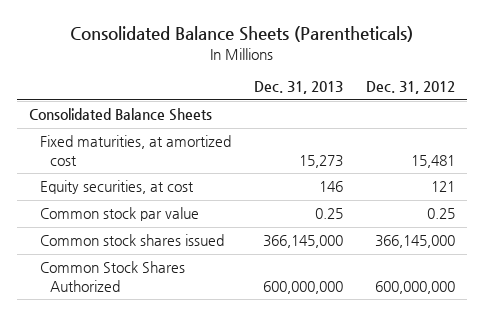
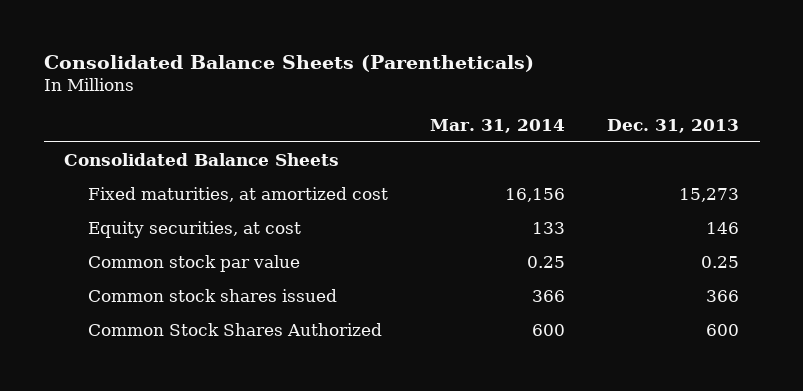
- | Dec. 31, 2013 | Dec. 31, 2012
+ | Mar. 31, 2014 | Dec. 31, 2013
- Common stock shares issued | 366,145,000 | 366,145,000
- Common Stock Shares Authorized | 600,000,000 | 600,000,000
+ Common stock shares issued | 366 | 366
+ Common Stock Shares Authorized | 600 | 600

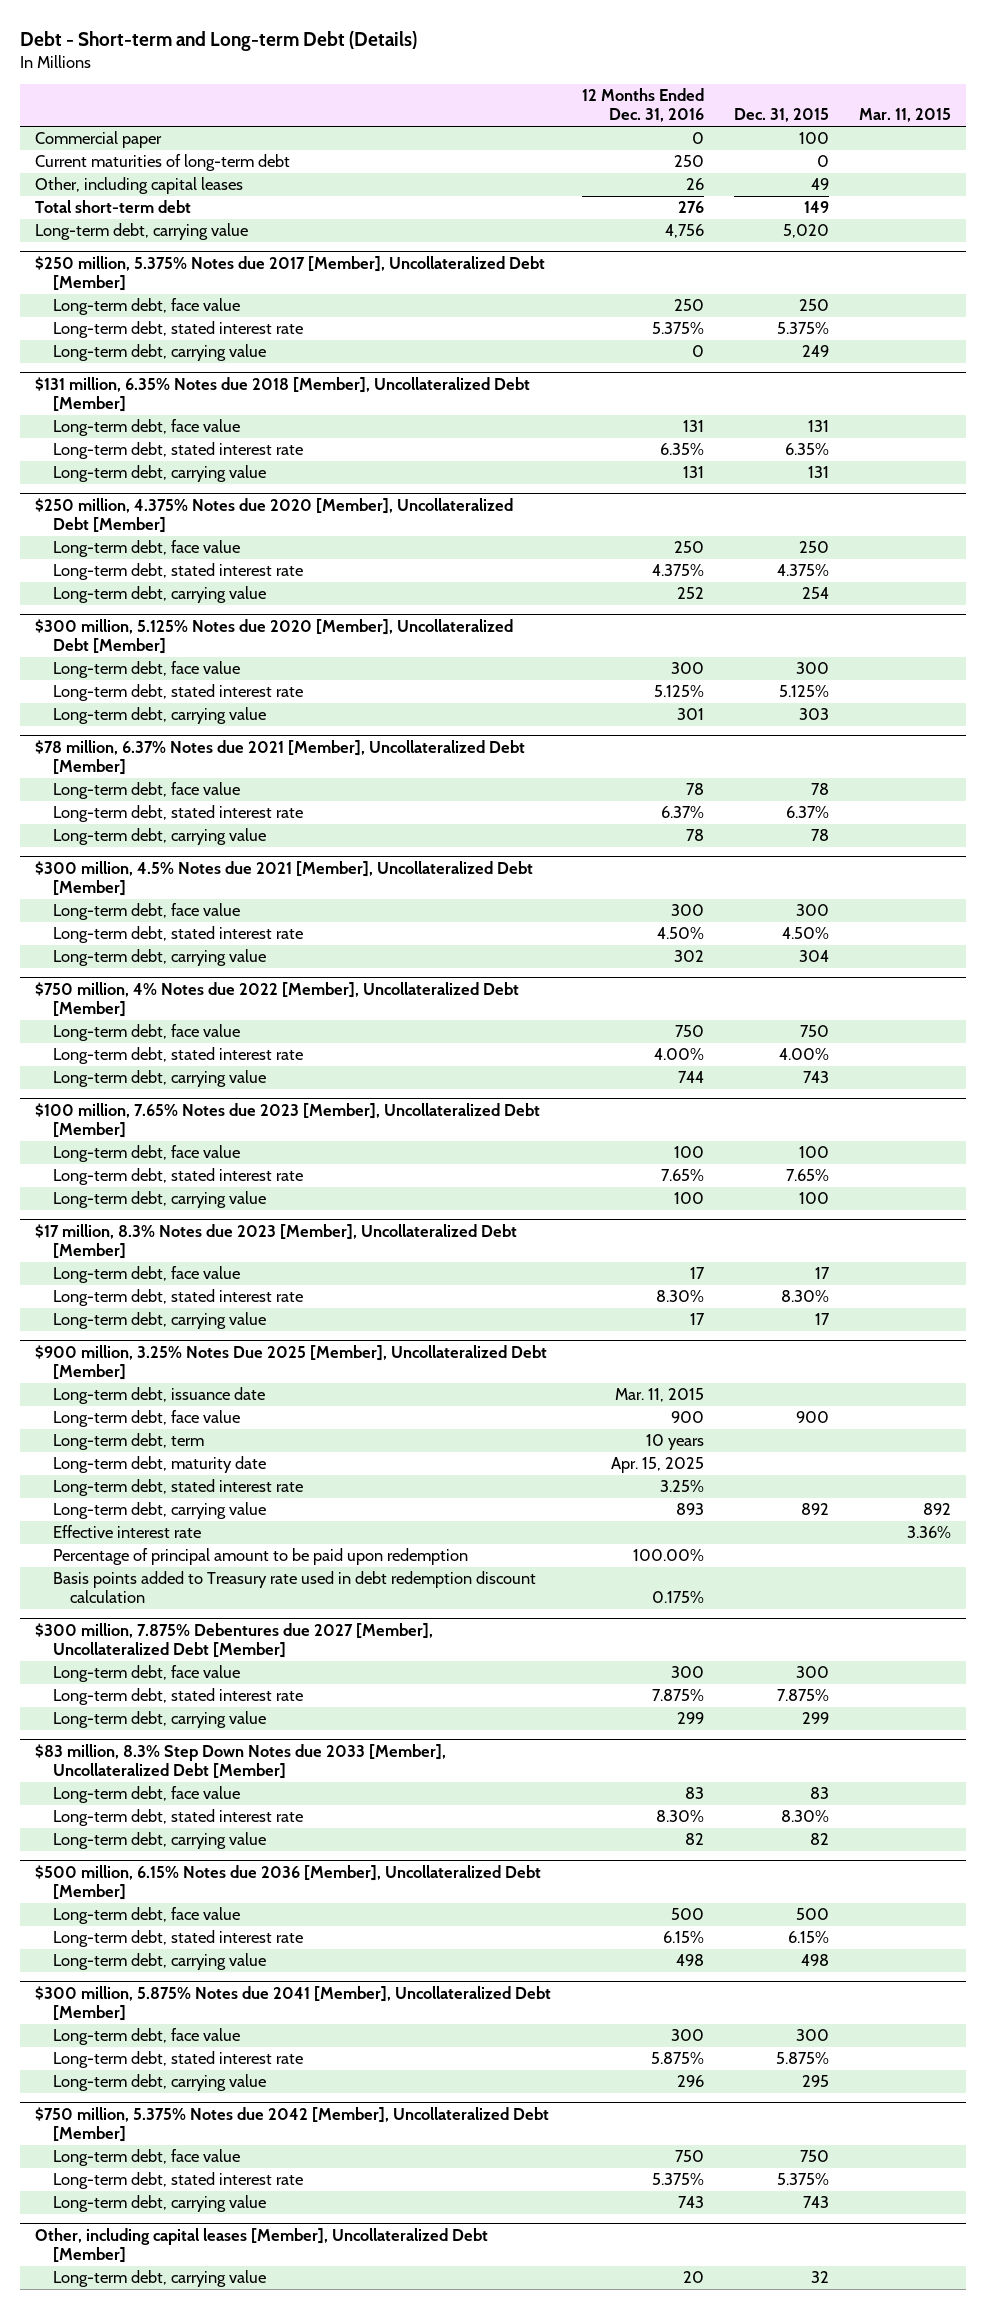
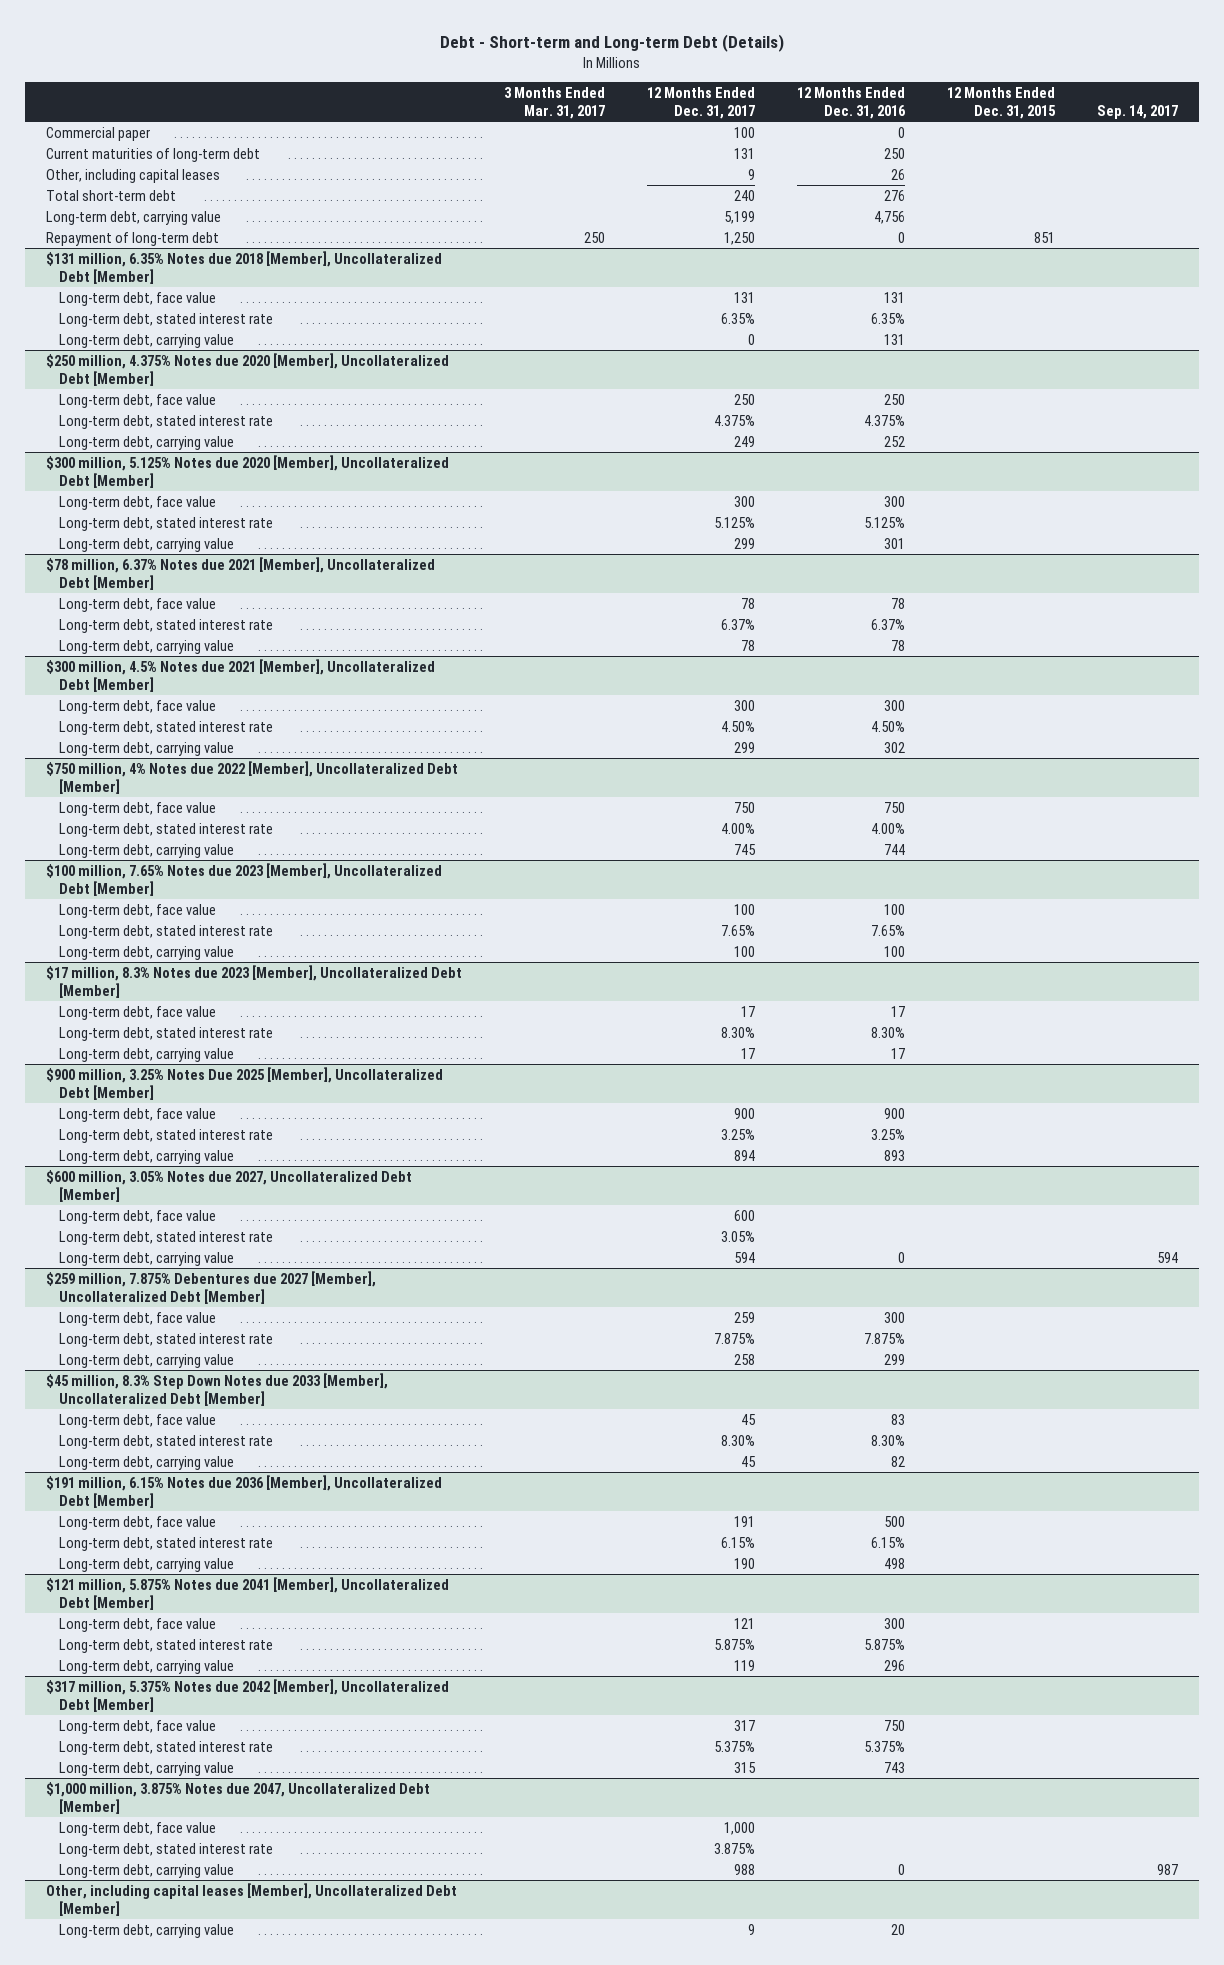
- | 12 Months Ended Dec. 31, 2016 | Dec. 31, 2015 | Mar. 11, 2015
+ | 3 Months Ended Mar. 31, 2017 | 12 Months Ended Dec. 31, 2017 | 12 Months Ended Dec. 31, 2016 | 12 Months Ended Dec. 31, 2015 | Sep. 14, 2017
- $250 million, 5.375% Notes due 2017 [Member], Uncollateralized Debt [Member]
- Long-term debt, face value | 250 | 250 |
- Long-term debt, stated interest rate | 5.375% | 5.375% |
- Long-term debt, carrying value | 0 | 249 |
+ Repayment of long-term debt | 250 | 1,250 | 0 | 851 |
@ $900 million, 3.25% Notes Due 2025 [Member], Uncollateralized Debt [Member]
- Long-term debt, issuance date | Mar. 11, 2015 | |
- Long-term debt, term | 10 years | |
- Long-term debt, maturity date | Apr. 15, 2025 | |
- Effective interest rate | | | 3.36%
- Percentage of principal amount to be paid upon redemption | 100.00% | |
- Basis points added to Treasury rate used in debt redemption discount calculation | 0.175% | |
- $300 million, 7.875% Debentures due 2027 [Member], Uncollateralized Debt [Member]
+ $600 million, 3.05% Notes due 2027, Uncollateralized Debt [Member]
+ Long-term debt, face value | | 600 | | |
+ Long-term debt, stated interest rate | | 3.05% | | |
+ Long-term debt, carrying value | | 594 | 0 | | 594
+ $259 million, 7.875% Debentures due 2027 [Member], Uncollateralized Debt [Member]
- $83 million, 8.3% Step Down Notes due 2033 [Member], Uncollateralized Debt [Member]
+ $45 million, 8.3% Step Down Notes due 2033 [Member], Uncollateralized Debt [Member]
- $500 million, 6.15% Notes due 2036 [Member], Uncollateralized Debt [Member]
+ $191 million, 6.15% Notes due 2036 [Member], Uncollateralized Debt [Member]
- $300 million, 5.875% Notes due 2041 [Member], Uncollateralized Debt [Member]
+ $121 million, 5.875% Notes due 2041 [Member], Uncollateralized Debt [Member]
- $750 million, 5.375% Notes due 2042 [Member], Uncollateralized Debt [Member]
+ $317 million, 5.375% Notes due 2042 [Member], Uncollateralized Debt [Member]
+ $1,000 million, 3.875% Notes due 2047, Uncollateralized Debt [Member]
+ Long-term debt, face value | | 1,000 | | |
+ Long-term debt, stated interest rate | | 3.875% | | |
+ Long-term debt, carrying value | | 988 | 0 | | 987

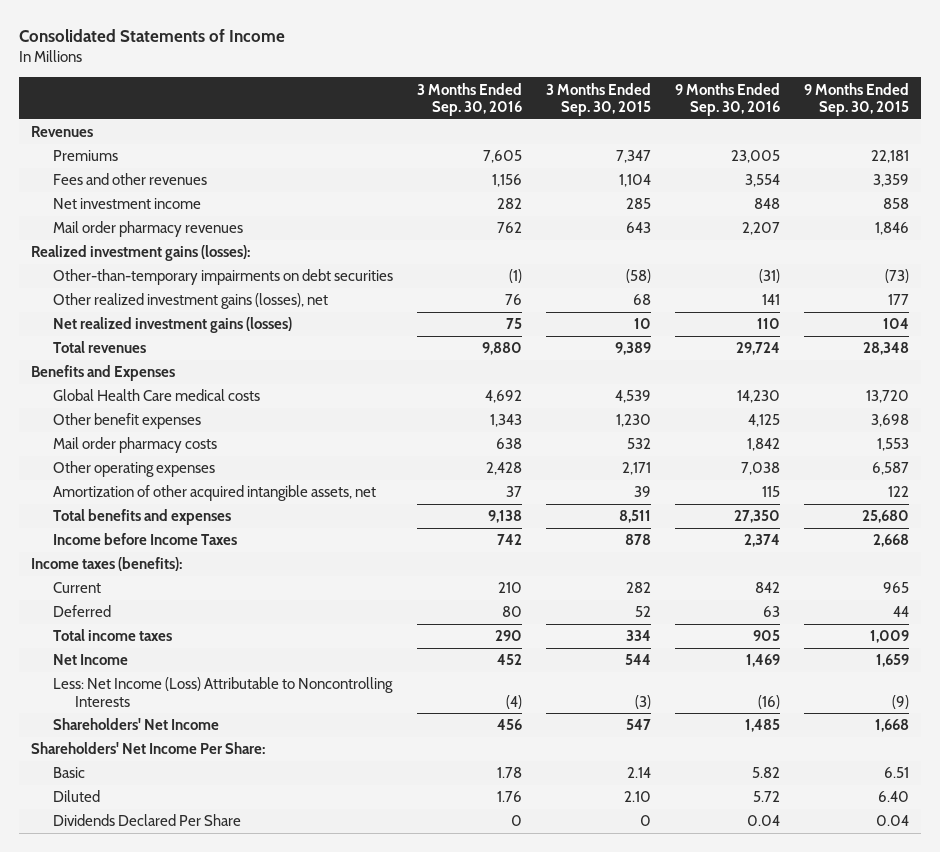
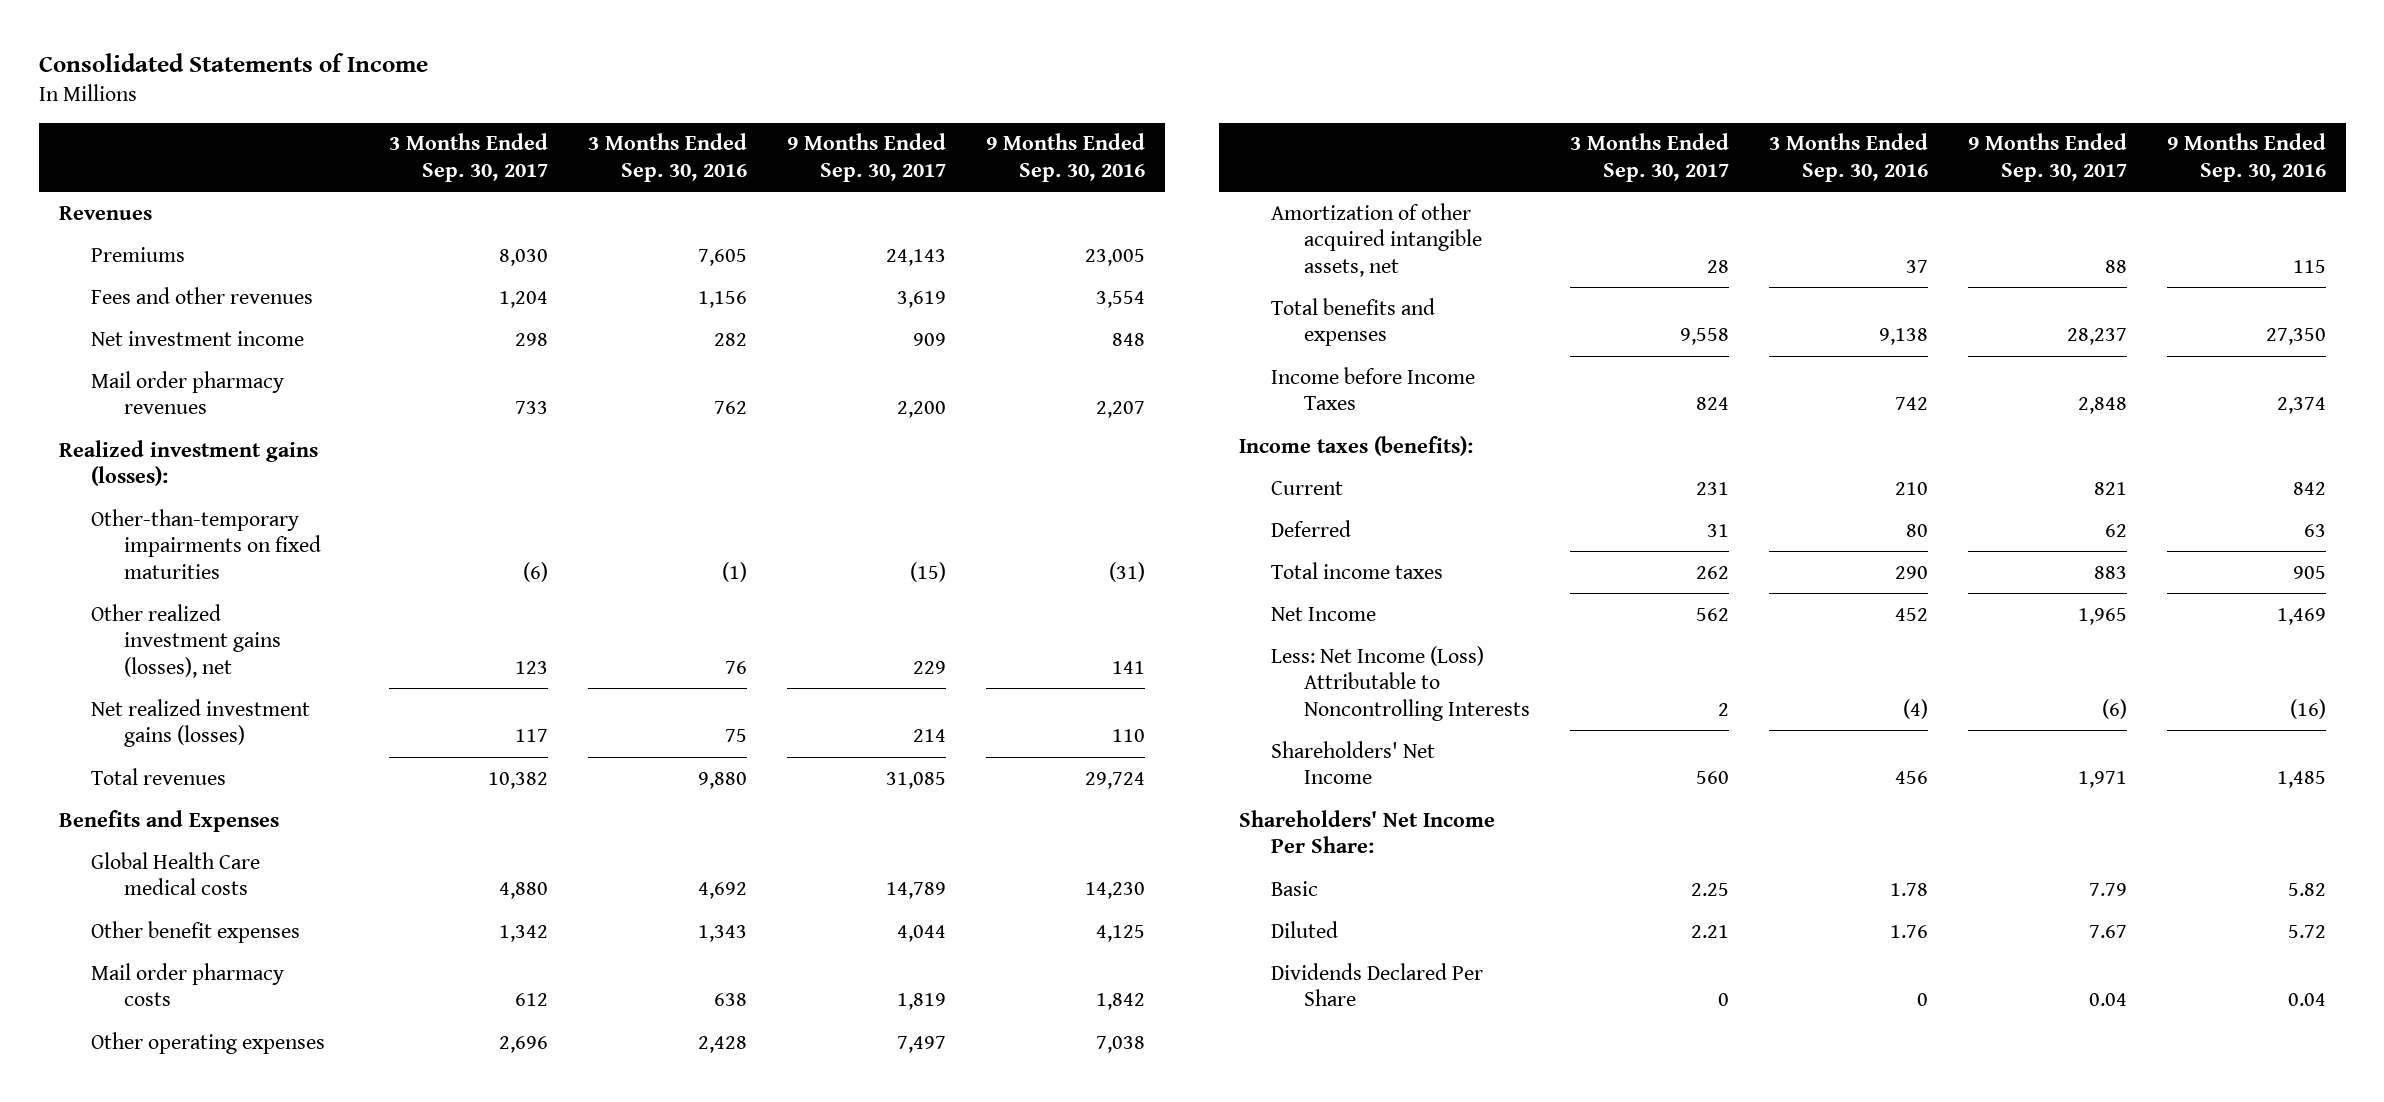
- | 3 Months Ended Sep. 30, 2016 | 3 Months Ended Sep. 30, 2015 | 9 Months Ended Sep. 30, 2016 | 9 Months Ended Sep. 30, 2015
+ | 3 Months Ended Sep. 30, 2017 | 3 Months Ended Sep. 30, 2016 | 9 Months Ended Sep. 30, 2017 | 9 Months Ended Sep. 30, 2016
- Other-than-temporary impairments on debt securities | (1) | (58) | (31) | (73)
+ Other-than-temporary impairments on fixed maturities | (6) | (1) | (15) | (31)

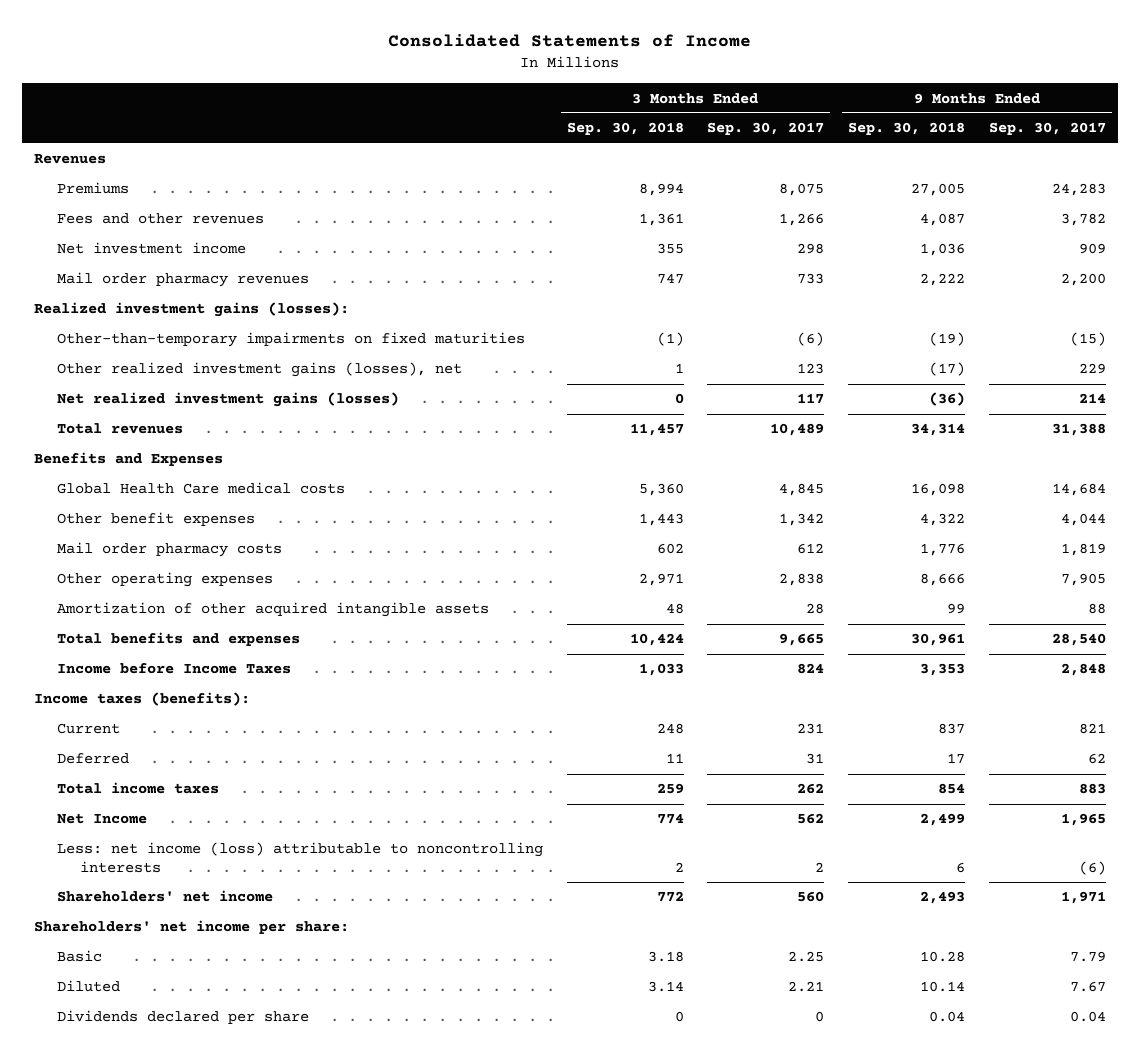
- | 3 Months Ended Sep. 30, 2017 | 3 Months Ended Sep. 30, 2016 | 9 Months Ended Sep. 30, 2017 | 9 Months Ended Sep. 30, 2016
+ | 3 Months Ended Sep. 30, 2018 | 3 Months Ended Sep. 30, 2017 | 9 Months Ended Sep. 30, 2018 | 9 Months Ended Sep. 30, 2017
- Premiums | 8,030 | 7,605 | 24,143 | 23,005
- Fees and other revenues | 1,204 | 1,156 | 3,619 | 3,554
+ Premiums | 8,994 | 8,075 | 27,005 | 24,283
+ Fees and other revenues | 1,361 | 1,266 | 4,087 | 3,782
- Total revenues | 10,382 | 9,880 | 31,085 | 29,724
+ Total revenues | 11,457 | 10,489 | 34,314 | 31,388
- Global Health Care medical costs | 4,880 | 4,692 | 14,789 | 14,230
+ Global Health Care medical costs | 5,360 | 4,845 | 16,098 | 14,684
- Other operating expenses | 2,696 | 2,428 | 7,497 | 7,038
- Amortization of other acquired intangible assets, net | 28 | 37 | 88 | 115
- Total benefits and expenses | 9,558 | 9,138 | 28,237 | 27,350
+ Other operating expenses | 2,971 | 2,838 | 8,666 | 7,905
+ Amortization of other acquired intangible assets | 48 | 28 | 99 | 88
+ Total benefits and expenses | 10,424 | 9,665 | 30,961 | 28,540
- Less: Net Income (Loss) Attributable to Noncontrolling Interests | 2 | (4) | (6) | (16)
- Shareholders' Net Income | 560 | 456 | 1,971 | 1,485
- Shareholders' Net Income Per Share:
+ Less: net income (loss) attributable to noncontrolling interests | 2 | 2 | 6 | (6)
+ Shareholders' net income | 772 | 560 | 2,493 | 1,971
+ Shareholders' net income per share:
- Dividends Declared Per Share | 0 | 0 | 0.04 | 0.04
+ Dividends declared per share | 0 | 0 | 0.04 | 0.04

